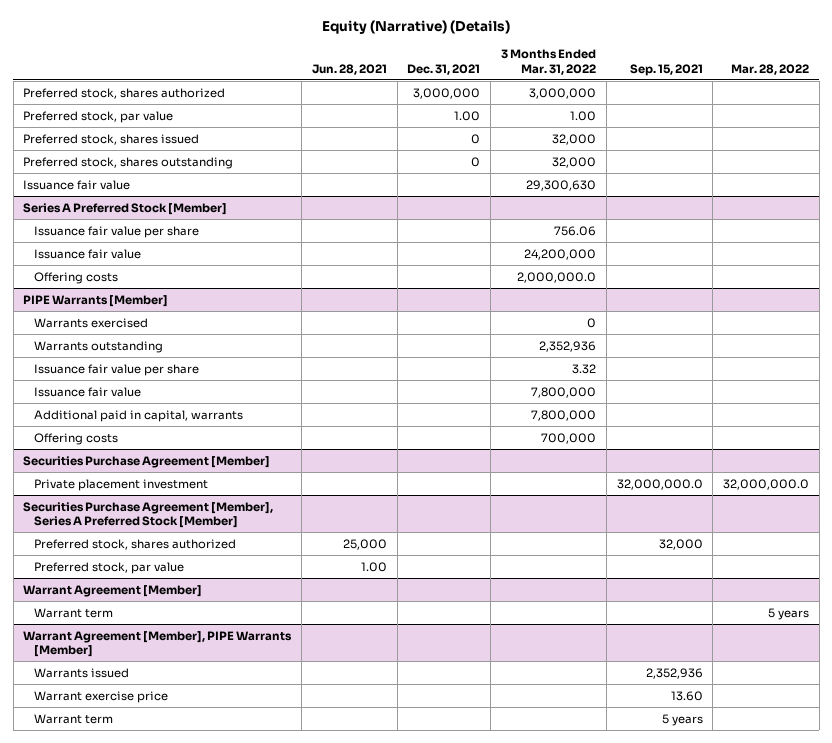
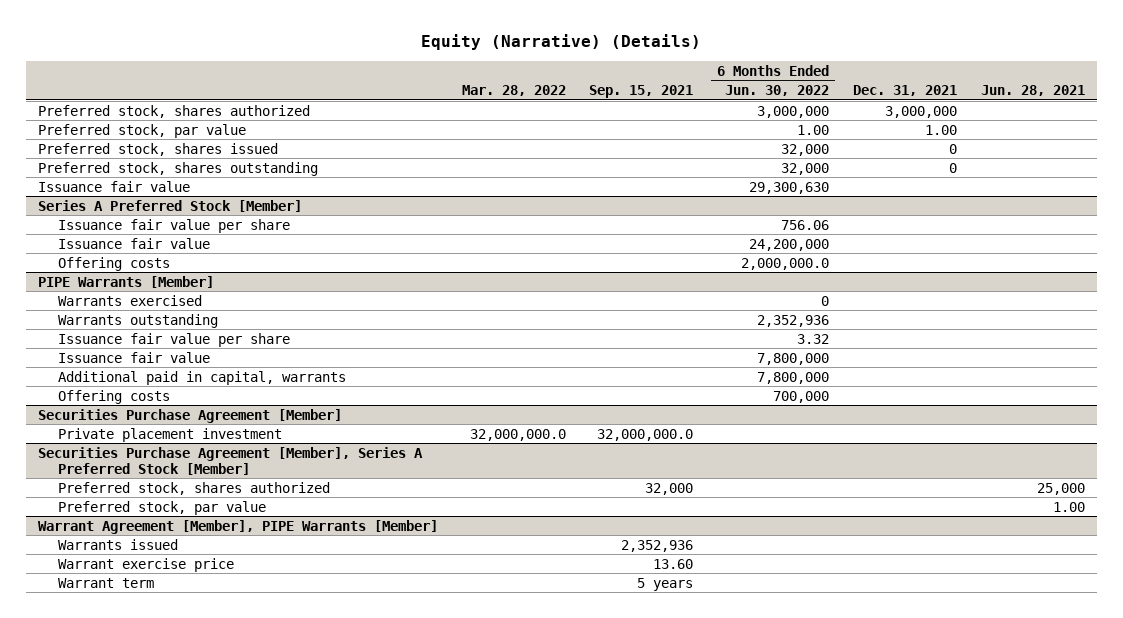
- | Jun. 28, 2021 | Dec. 31, 2021 | 3 Months Ended Mar. 31, 2022 | Sep. 15, 2021 | Mar. 28, 2022
+ | Mar. 28, 2022 | Sep. 15, 2021 | 6 Months Ended Jun. 30, 2022 | Dec. 31, 2021 | Jun. 28, 2021
- Warrant Agreement [Member]
- Warrant term | | | | | 5 years

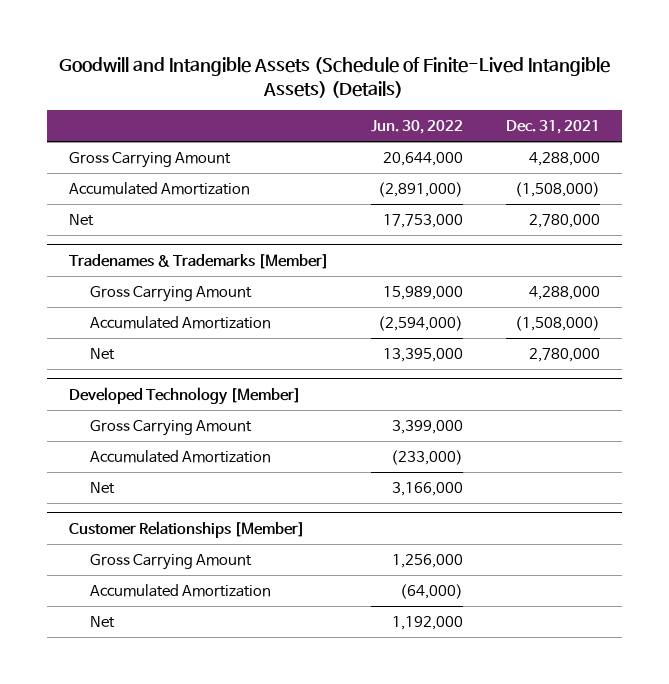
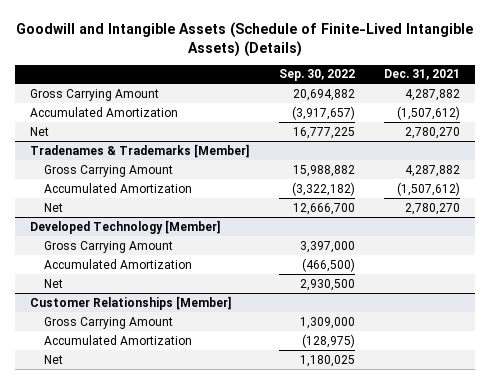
- | Jun. 30, 2022 | Dec. 31, 2021
+ | Sep. 30, 2022 | Dec. 31, 2021
- Gross Carrying Amount | 20,644,000 | 4,288,000
- Accumulated Amortization | (2,891,000) | (1,508,000)
- Net | 17,753,000 | 2,780,000
+ Gross Carrying Amount | 20,694,882 | 4,287,882
+ Accumulated Amortization | (3,917,657) | (1,507,612)
+ Net | 16,777,225 | 2,780,270
@ Tradenames & Trademarks [Member]
- Gross Carrying Amount | 15,989,000 | 4,288,000
- Accumulated Amortization | (2,594,000) | (1,508,000)
- Net | 13,395,000 | 2,780,000
+ Gross Carrying Amount | 15,988,882 | 4,287,882
+ Accumulated Amortization | (3,322,182) | (1,507,612)
+ Net | 12,666,700 | 2,780,270

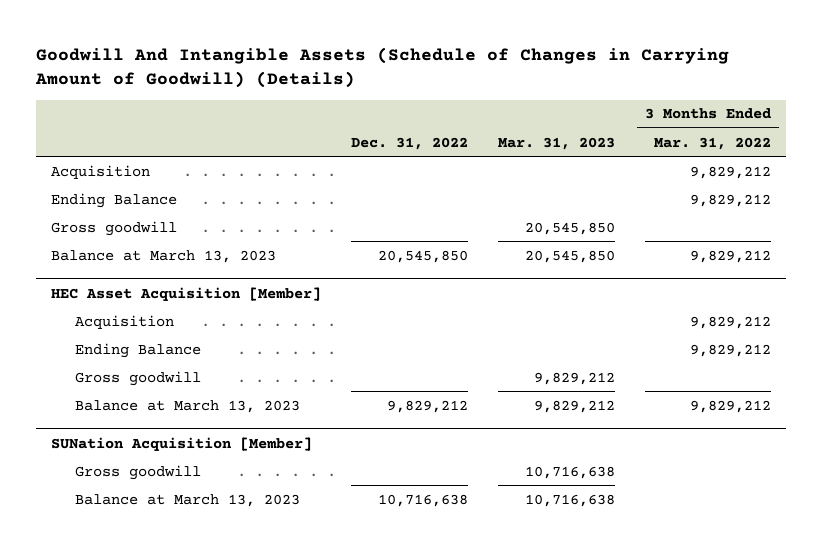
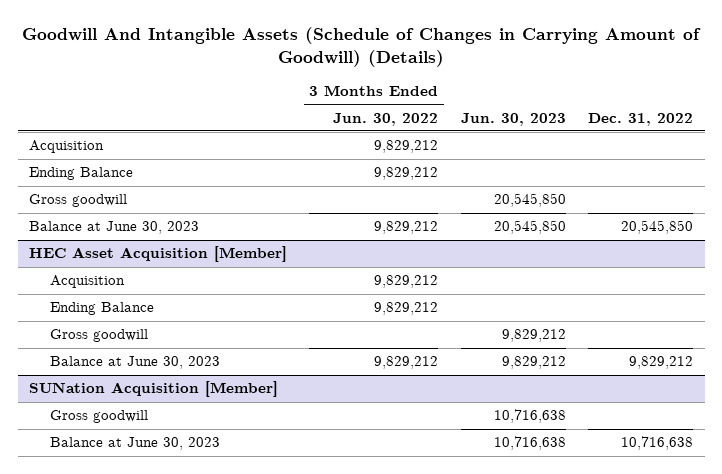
- | Dec. 31, 2022 | Mar. 31, 2023 | 3 Months Ended Mar. 31, 2022
+ | 3 Months Ended Jun. 30, 2022 | Jun. 30, 2023 | Dec. 31, 2022
- Balance at March 13, 2023 | 20,545,850 | 20,545,850 | 9,829,212
+ Balance at June 30, 2023 | 9,829,212 | 20,545,850 | 20,545,850
@ HEC Asset Acquisition [Member]
- Balance at March 13, 2023 | 9,829,212 | 9,829,212 | 9,829,212
+ Balance at June 30, 2023 | 9,829,212 | 9,829,212 | 9,829,212
@ SUNation Acquisition [Member]
- Balance at March 13, 2023 | 10,716,638 | 10,716,638 |
+ Balance at June 30, 2023 | | 10,716,638 | 10,716,638

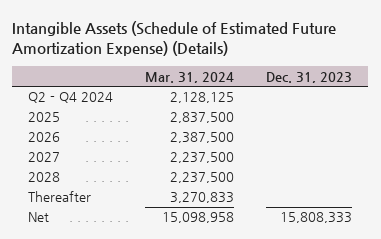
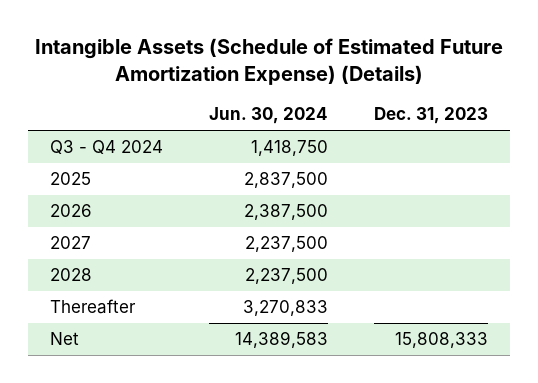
- | Mar. 31, 2024 | Dec. 31, 2023
+ | Jun. 30, 2024 | Dec. 31, 2023
- Q2 - Q4 2024 | 2,128,125 |
+ Q3 - Q4 2024 | 1,418,750 |

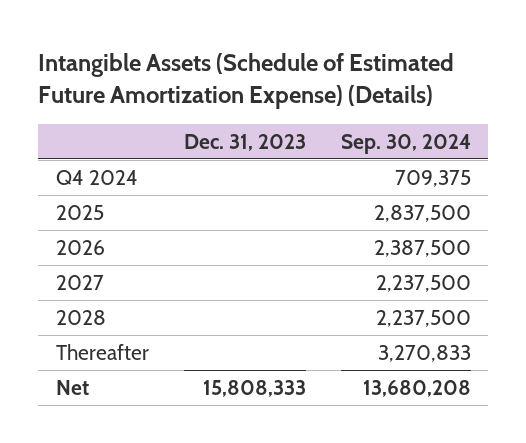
- | Jun. 30, 2024 | Dec. 31, 2023
+ | Dec. 31, 2023 | Sep. 30, 2024
- Q3 - Q4 2024 | 1,418,750 |
+ Q4 2024 | | 709,375

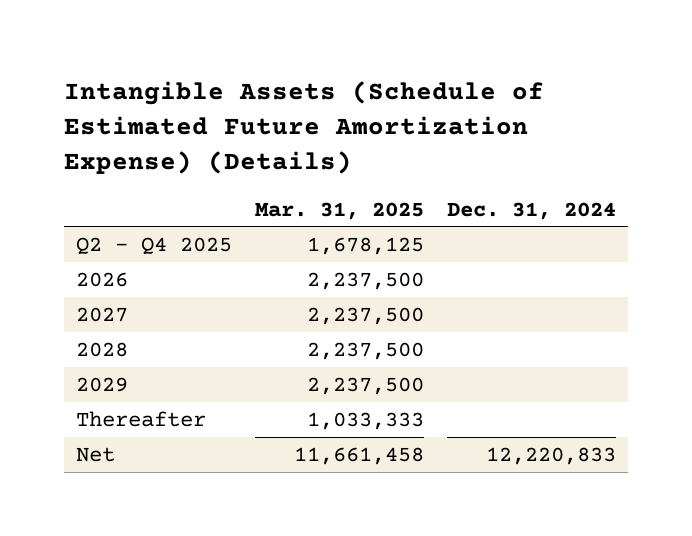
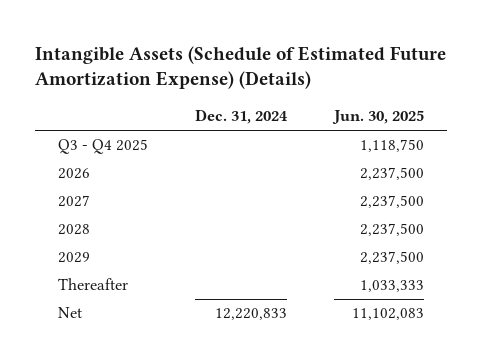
- | Mar. 31, 2025 | Dec. 31, 2024
+ | Dec. 31, 2024 | Jun. 30, 2025
- Q2 - Q4 2025 | 1,678,125 |
+ Q3 - Q4 2025 | | 1,118,750

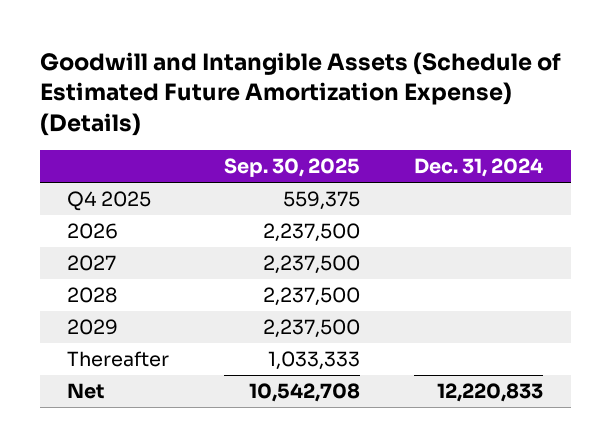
- Intangible Assets (Schedule of Estimated Future Amortization Expense) (Details)
+ Goodwill and Intangible Assets (Schedule of Estimated Future Amortization Expense) (Details)
- | Dec. 31, 2024 | Jun. 30, 2025
+ | Sep. 30, 2025 | Dec. 31, 2024
- Q3 - Q4 2025 | | 1,118,750
+ Q4 2025 | 559,375 |

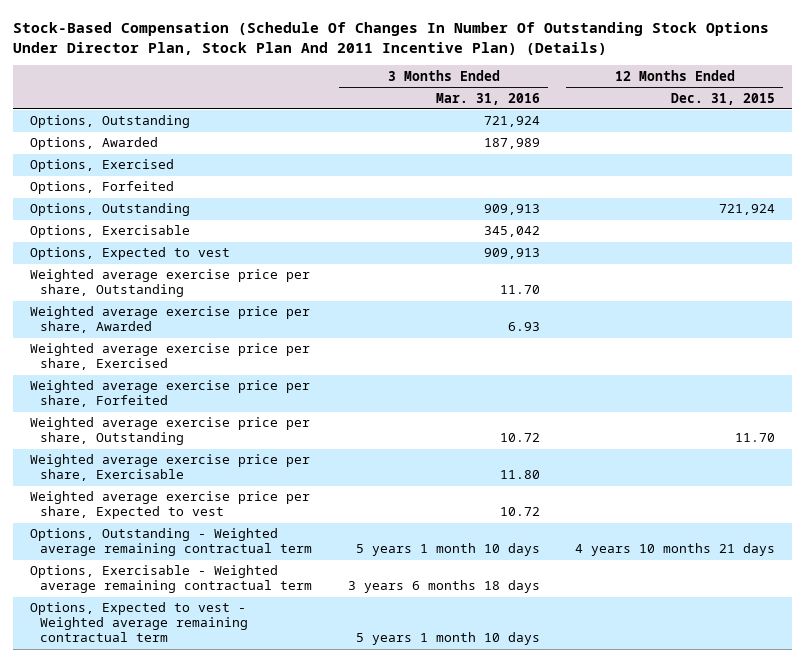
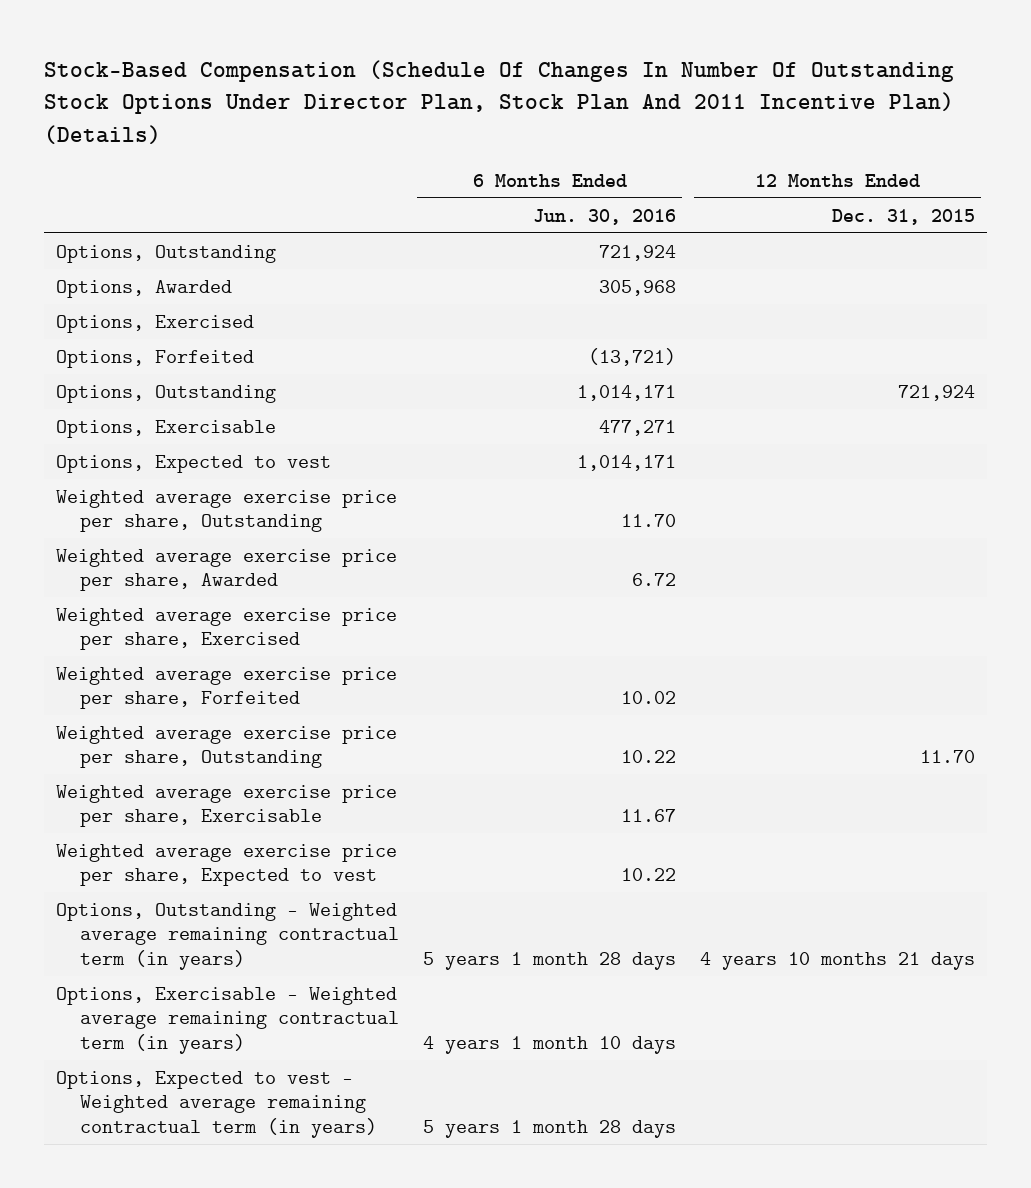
- | 3 Months Ended Mar. 31, 2016 | 12 Months Ended Dec. 31, 2015
+ | 6 Months Ended Jun. 30, 2016 | 12 Months Ended Dec. 31, 2015
- Options, Outstanding - Weighted average remaining contractual term | 5 years 1 month 10 days | 4 years 10 months 21 days
- Options, Exercisable - Weighted average remaining contractual term | 3 years 6 months 18 days |
- Options, Expected to vest - Weighted average remaining contractual term | 5 years 1 month 10 days |
+ Options, Outstanding - Weighted average remaining contractual term (in years) | 5 years 1 month 28 days | 4 years 10 months 21 days
+ Options, Exercisable - Weighted average remaining contractual term (in years) | 4 years 1 month 10 days |
+ Options, Expected to vest - Weighted average remaining contractual term (in years) | 5 years 1 month 28 days |

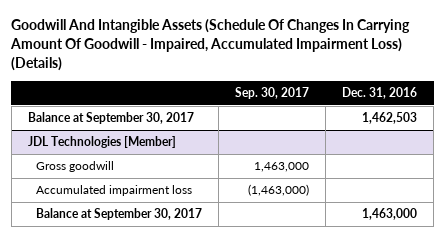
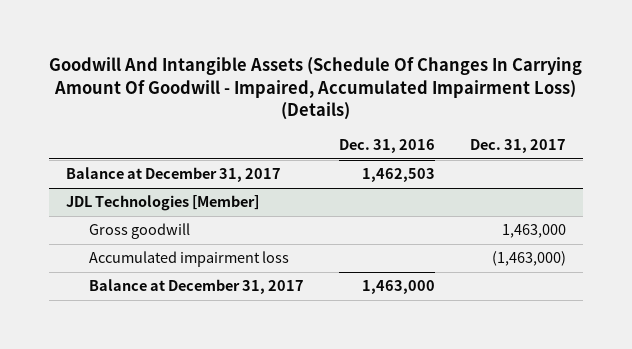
- | Sep. 30, 2017 | Dec. 31, 2016
+ | Dec. 31, 2016 | Dec. 31, 2017
- Balance at September 30, 2017 | | 1,462,503
+ Balance at December 31, 2017 | 1,462,503 |
@ JDL Technologies [Member]
- Balance at September 30, 2017 | | 1,463,000
+ Balance at December 31, 2017 | 1,463,000 |

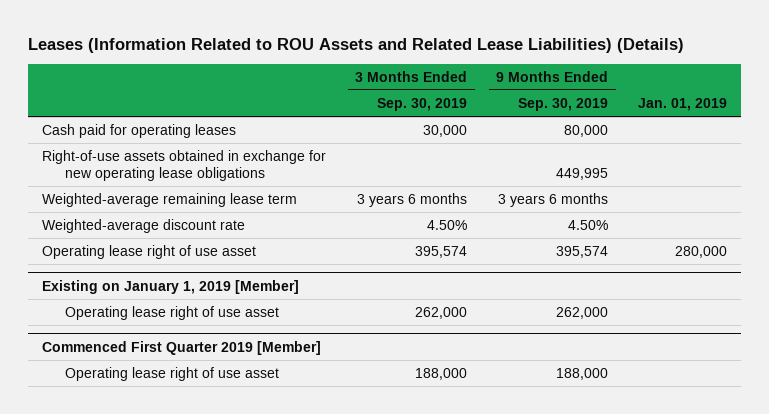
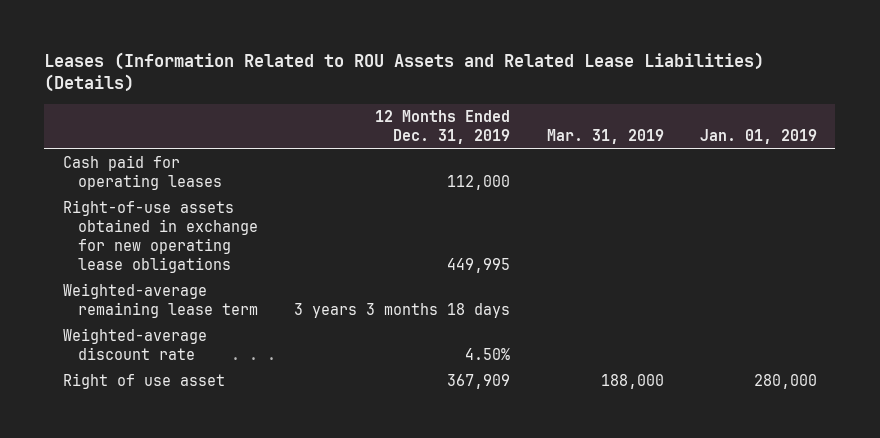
- | 3 Months Ended Sep. 30, 2019 | 9 Months Ended Sep. 30, 2019 | Jan. 01, 2019
+ | 12 Months Ended Dec. 31, 2019 | Mar. 31, 2019 | Jan. 01, 2019
- Operating lease right of use asset | 395,574 | 395,574 | 280,000
- Existing on January 1, 2019 [Member]
- Operating lease right of use asset | 262,000 | 262,000 |
- Commenced First Quarter 2019 [Member]
- Operating lease right of use asset | 188,000 | 188,000 |
+ Right of use asset | 367,909 | 188,000 | 280,000

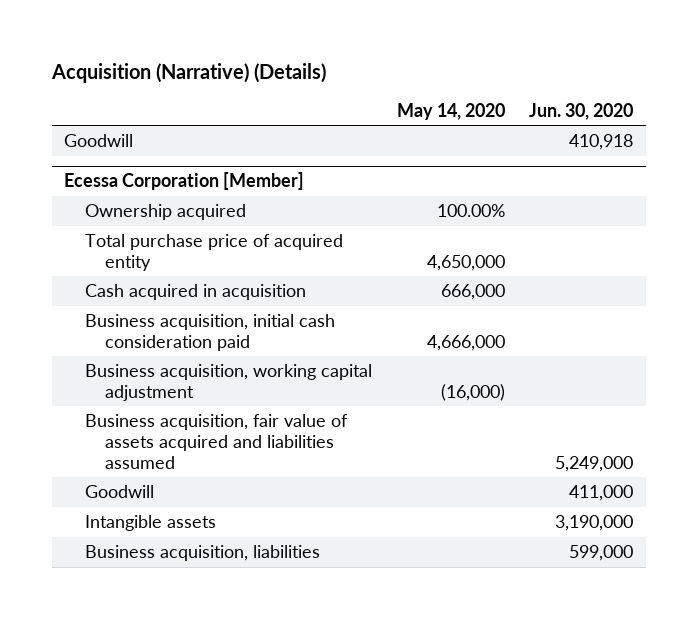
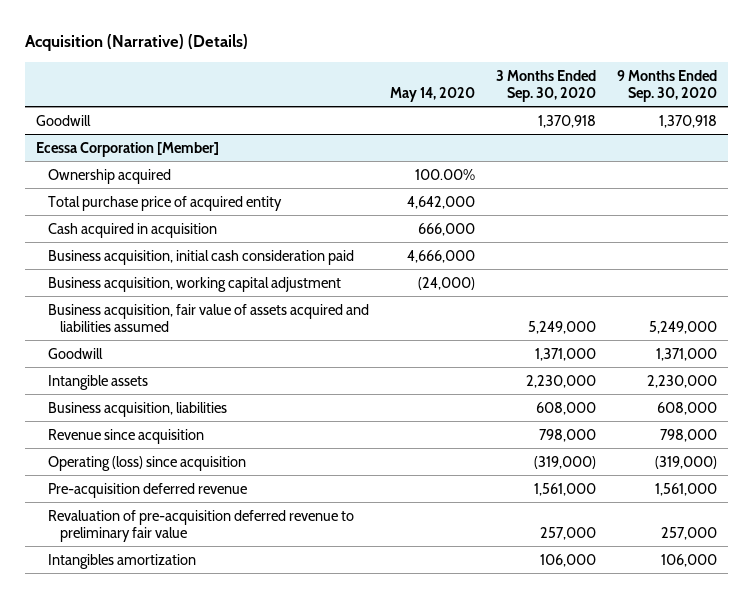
- | May 14, 2020 | Jun. 30, 2020
+ | May 14, 2020 | 3 Months Ended Sep. 30, 2020 | 9 Months Ended Sep. 30, 2020
@ Ecessa Corporation [Member]
- Total purchase price of acquired entity | 4,650,000 |
+ Total purchase price of acquired entity | 4,642,000 | |
- Business acquisition, working capital adjustment | (16,000) |
+ Business acquisition, working capital adjustment | (24,000) | |
+ Revenue since acquisition | | 798,000 | 798,000
+ Operating (loss) since acquisition | | (319,000) | (319,000)
+ Pre-acquisition deferred revenue | | 1,561,000 | 1,561,000
+ Revaluation of pre-acquisition deferred revenue to preliminary fair value | | 257,000 | 257,000
+ Intangibles amortization | | 106,000 | 106,000

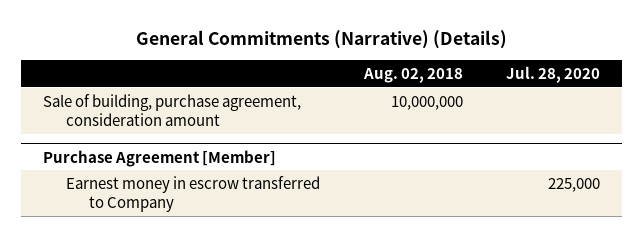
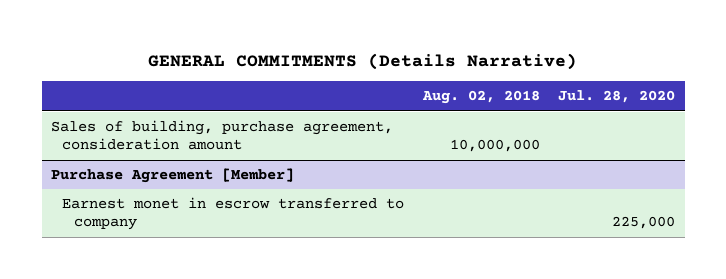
- General Commitments (Narrative) (Details)
+ GENERAL COMMITMENTS (Details Narrative)
- Sale of building, purchase agreement, consideration amount | 10,000,000 |
+ Sales of building, purchase agreement, consideration amount | 10,000,000 |
@ Purchase Agreement [Member]
- Earnest money in escrow transferred to Company | | 225,000
+ Earnest monet in escrow transferred to company | | 225,000

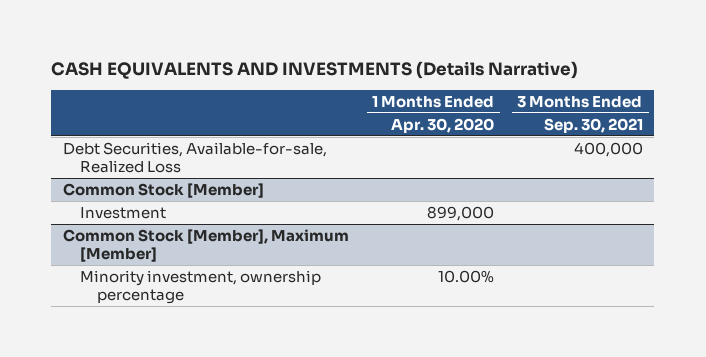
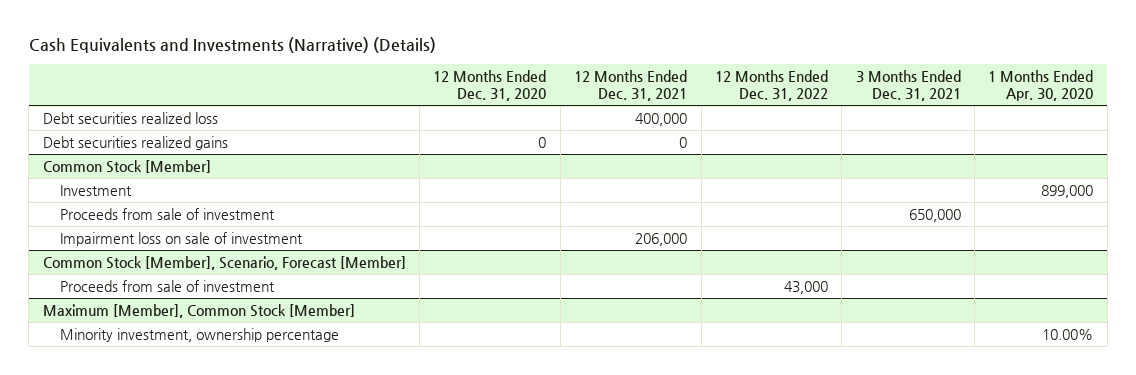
- CASH EQUIVALENTS AND INVESTMENTS (Details Narrative)
+ Cash Equivalents and Investments (Narrative) (Details)
- | 1 Months Ended Apr. 30, 2020 | 3 Months Ended Sep. 30, 2021
+ | 12 Months Ended Dec. 31, 2020 | 12 Months Ended Dec. 31, 2021 | 12 Months Ended Dec. 31, 2022 | 3 Months Ended Dec. 31, 2021 | 1 Months Ended Apr. 30, 2020
- Debt Securities, Available-for-sale, Realized Loss | | 400,000
+ Debt securities realized loss | | 400,000 | | |
+ Debt securities realized gains | 0 | 0 | | |
- Common Stock [Member], Maximum [Member]
@ Common Stock [Member]
+ Proceeds from sale of investment | | | | 650,000 |
+ Impairment loss on sale of investment | | 206,000 | | |
+ Common Stock [Member], Scenario, Forecast [Member]
+ Proceeds from sale of investment | | | 43,000 | |
+ Maximum [Member], Common Stock [Member]

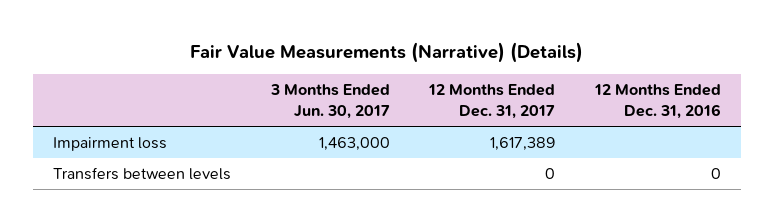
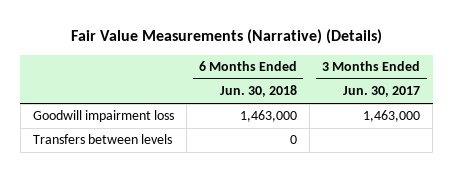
- | 3 Months Ended Jun. 30, 2017 | 12 Months Ended Dec. 31, 2017 | 12 Months Ended Dec. 31, 2016
+ | 6 Months Ended Jun. 30, 2018 | 3 Months Ended Jun. 30, 2017
- Impairment loss | 1,463,000 | 1,617,389 |
+ Goodwill impairment loss | 1,463,000 | 1,463,000

